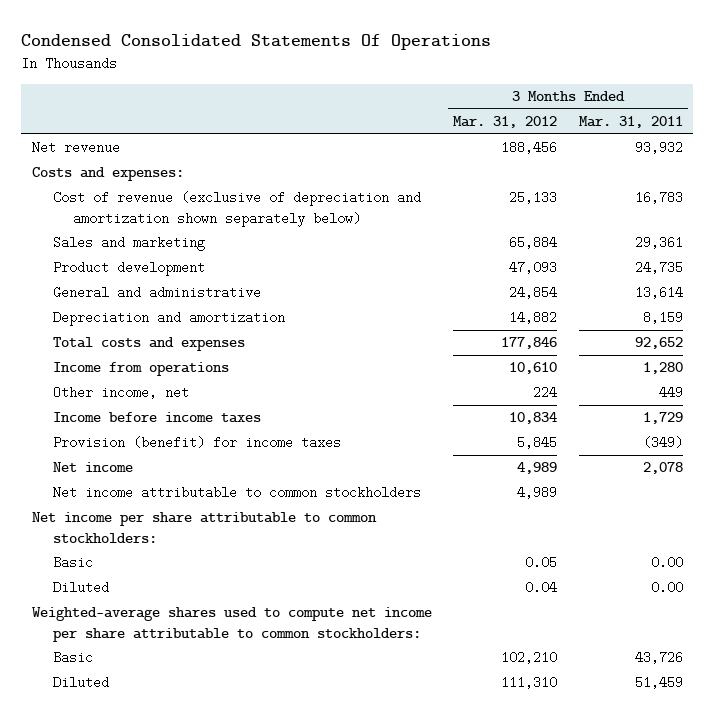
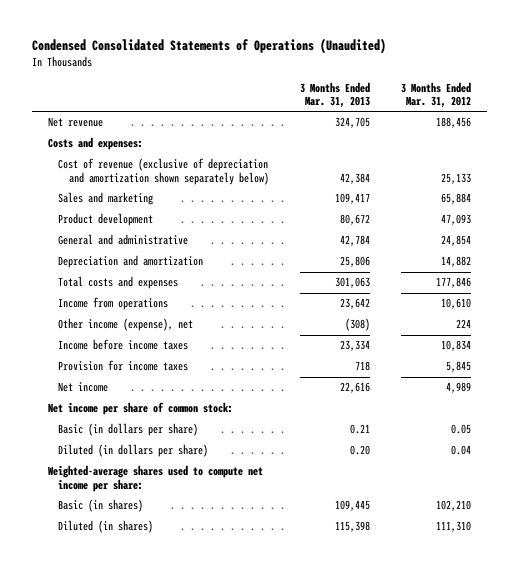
- Condensed Consolidated Statements Of Operations
+ Condensed Consolidated Statements of Operations (Unaudited)
- | 3 Months Ended Mar. 31, 2012 | 3 Months Ended Mar. 31, 2011
+ | 3 Months Ended Mar. 31, 2013 | 3 Months Ended Mar. 31, 2012
- Other income, net | 224 | 449
+ Other income (expense), net | (308) | 224
- Provision (benefit) for income taxes | 5,845 | (349)
+ Provision for income taxes | 718 | 5,845
- Net income attributable to common stockholders | 4,989 |
- Net income per share attributable to common stockholders:
- Basic | 0.05 | 0.00
- Diluted | 0.04 | 0.00
- Weighted-average shares used to compute net income per share attributable to common stockholders:
- Basic | 102,210 | 43,726
- Diluted | 111,310 | 51,459
+ Net income per share of common stock:
+ Basic (in dollars per share) | 0.21 | 0.05
+ Diluted (in dollars per share) | 0.20 | 0.04
+ Weighted-average shares used to compute net income per share:
+ Basic (in shares) | 109,445 | 102,210
+ Diluted (in shares) | 115,398 | 111,310

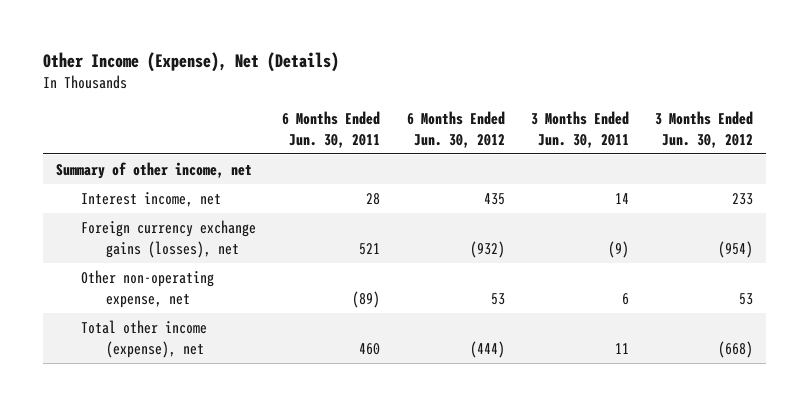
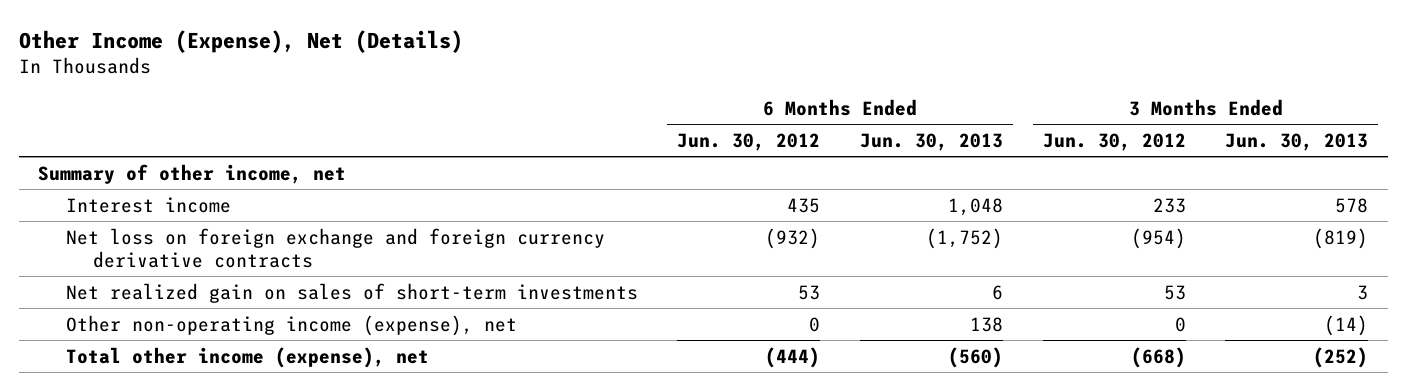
- | 6 Months Ended Jun. 30, 2011 | 6 Months Ended Jun. 30, 2012 | 3 Months Ended Jun. 30, 2011 | 3 Months Ended Jun. 30, 2012
+ | 6 Months Ended Jun. 30, 2012 | 6 Months Ended Jun. 30, 2013 | 3 Months Ended Jun. 30, 2012 | 3 Months Ended Jun. 30, 2013
- Interest income, net | 28 | 435 | 14 | 233
- Foreign currency exchange gains (losses), net | 521 | (932) | (9) | (954)
- Other non-operating expense, net | (89) | 53 | 6 | 53
+ Interest income | 435 | 1,048 | 233 | 578
+ Net loss on foreign exchange and foreign currency derivative contracts | (932) | (1,752) | (954) | (819)
+ Net realized gain on sales of short-term investments | 53 | 6 | 53 | 3
+ Other non-operating income (expense), net | 0 | 138 | 0 | (14)

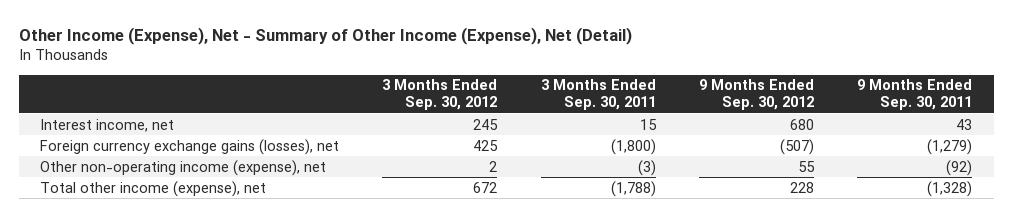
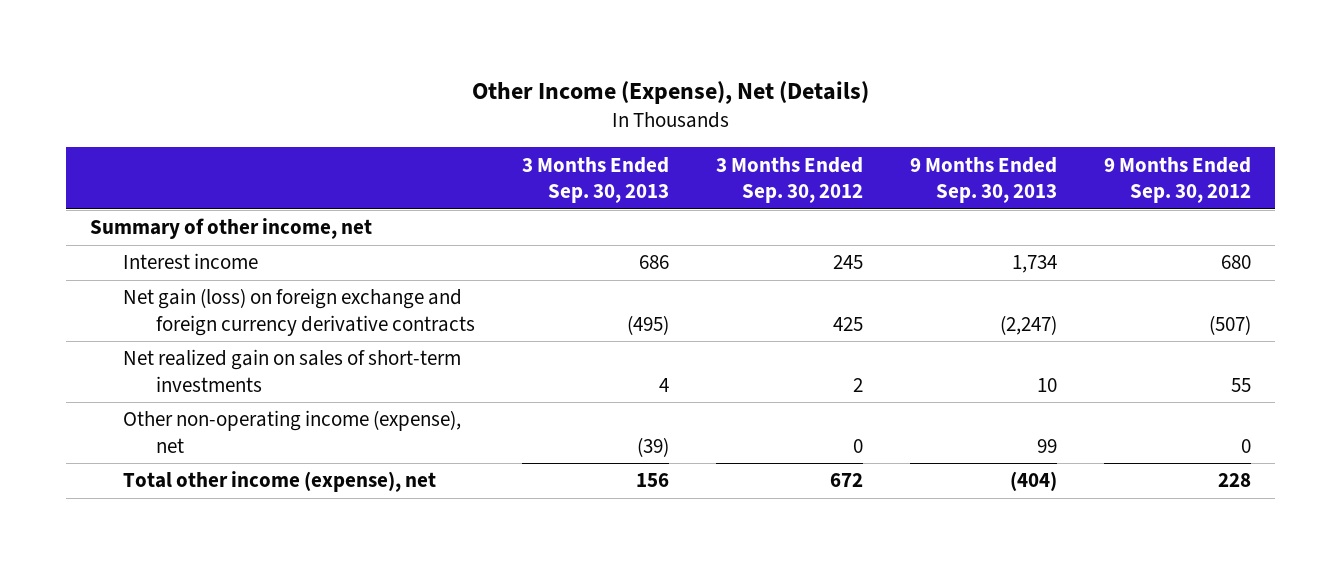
- Other Income (Expense), Net - Summary of Other Income (Expense), Net (Detail)
+ Other Income (Expense), Net (Details)
- | 3 Months Ended Sep. 30, 2012 | 3 Months Ended Sep. 30, 2011 | 9 Months Ended Sep. 30, 2012 | 9 Months Ended Sep. 30, 2011
+ | 3 Months Ended Sep. 30, 2013 | 3 Months Ended Sep. 30, 2012 | 9 Months Ended Sep. 30, 2013 | 9 Months Ended Sep. 30, 2012
- Interest income, net | 245 | 15 | 680 | 43
- Foreign currency exchange gains (losses), net | 425 | (1,800) | (507) | (1,279)
- Other non-operating income (expense), net | 2 | (3) | 55 | (92)
+ Summary of other income, net
+ Interest income | 686 | 245 | 1,734 | 680
+ Net gain (loss) on foreign exchange and foreign currency derivative contracts | (495) | 425 | (2,247) | (507)
+ Net realized gain on sales of short-term investments | 4 | 2 | 10 | 55
+ Other non-operating income (expense), net | (39) | 0 | 99 | 0

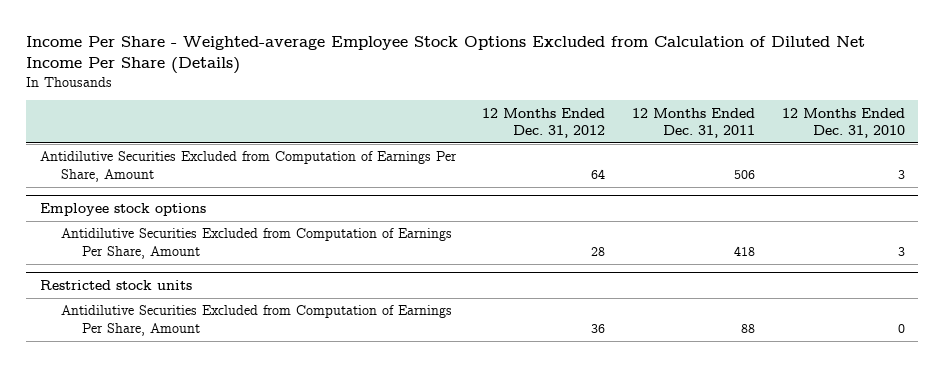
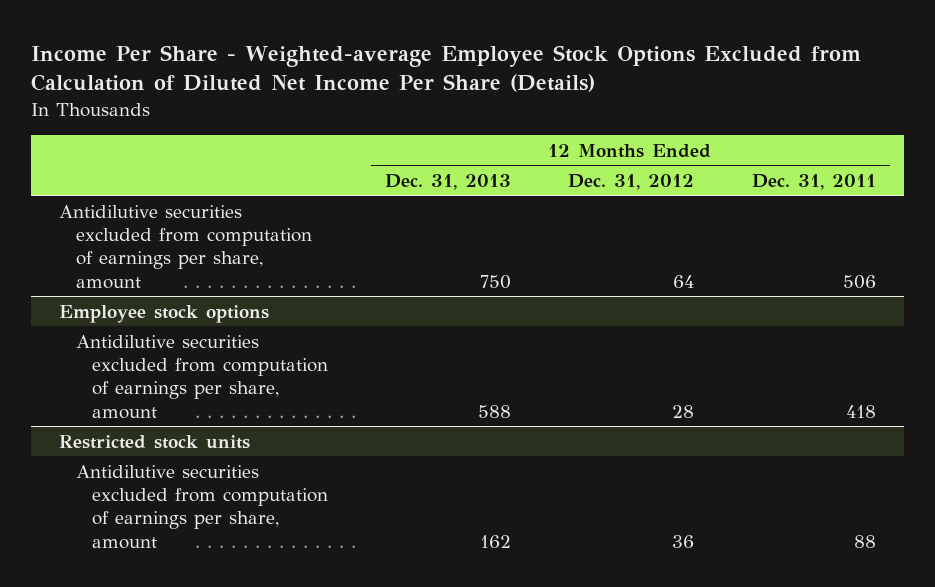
- | 12 Months Ended Dec. 31, 2012 | 12 Months Ended Dec. 31, 2011 | 12 Months Ended Dec. 31, 2010
+ | 12 Months Ended Dec. 31, 2013 | 12 Months Ended Dec. 31, 2012 | 12 Months Ended Dec. 31, 2011
- Antidilutive Securities Excluded from Computation of Earnings Per Share, Amount | 64 | 506 | 3
+ Antidilutive securities excluded from computation of earnings per share, amount | 750 | 64 | 506
@ Employee stock options
- Antidilutive Securities Excluded from Computation of Earnings Per Share, Amount | 28 | 418 | 3
+ Antidilutive securities excluded from computation of earnings per share, amount | 588 | 28 | 418
@ Restricted stock units
- Antidilutive Securities Excluded from Computation of Earnings Per Share, Amount | 36 | 88 | 0
+ Antidilutive securities excluded from computation of earnings per share, amount | 162 | 36 | 88

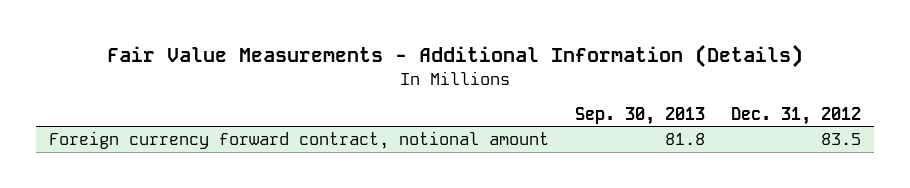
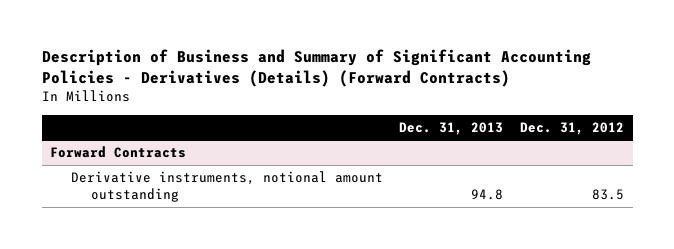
- Fair Value Measurements - Additional Information (Details)
+ Description of Business and Summary of Significant Accounting Policies - Derivatives (Details) (Forward Contracts)
- | Sep. 30, 2013 | Dec. 31, 2012
+ | Dec. 31, 2013 | Dec. 31, 2012
- Foreign currency forward contract, notional amount | 81.8 | 83.5
+ Forward Contracts
+ Derivative instruments, notional amount outstanding | 94.8 | 83.5

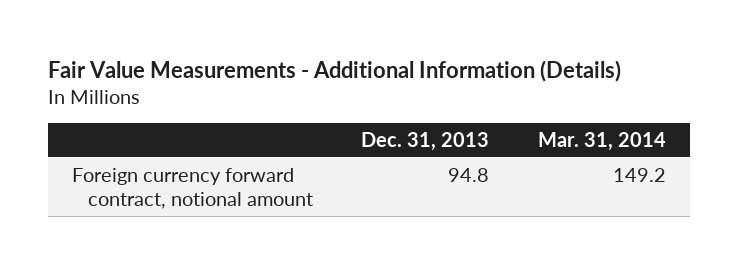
- Description of Business and Summary of Significant Accounting Policies - Derivatives (Details) (Forward Contracts)
+ Fair Value Measurements - Additional Information (Details)
- | Dec. 31, 2013 | Dec. 31, 2012
+ | Dec. 31, 2013 | Mar. 31, 2014
- Forward Contracts
- Derivative instruments, notional amount outstanding | 94.8 | 83.5
+ Foreign currency forward contract, notional amount | 94.8 | 149.2

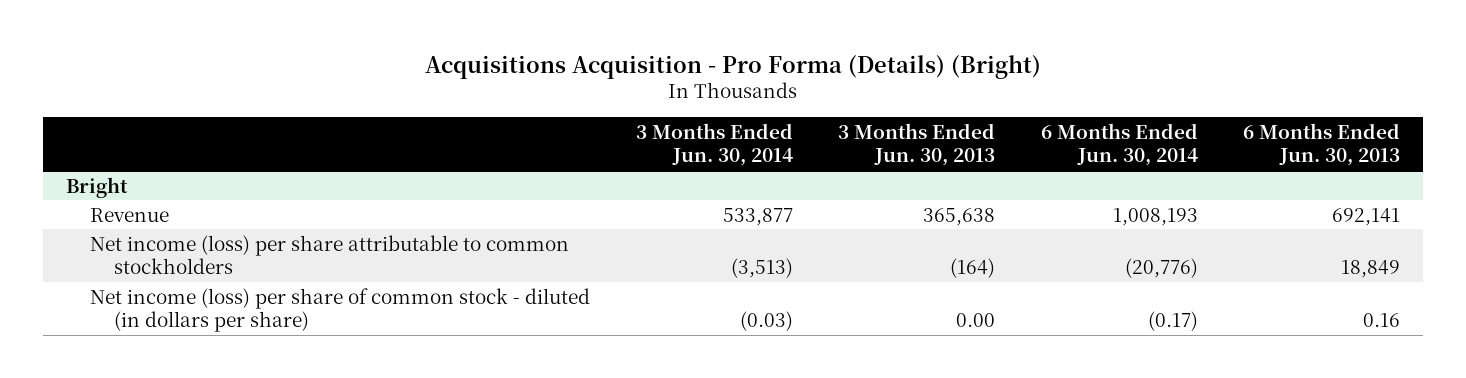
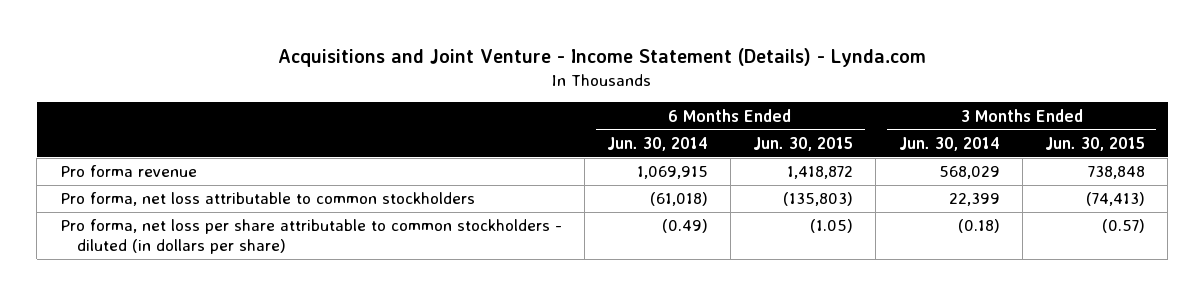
- Acquisitions Acquisition - Pro Forma (Details) (Bright)
+ Acquisitions and Joint Venture - Income Statement (Details) - Lynda.com
- | 3 Months Ended Jun. 30, 2014 | 3 Months Ended Jun. 30, 2013 | 6 Months Ended Jun. 30, 2014 | 6 Months Ended Jun. 30, 2013
+ | 6 Months Ended Jun. 30, 2014 | 6 Months Ended Jun. 30, 2015 | 3 Months Ended Jun. 30, 2014 | 3 Months Ended Jun. 30, 2015
- Bright
- Revenue | 533,877 | 365,638 | 1,008,193 | 692,141
- Net income (loss) per share attributable to common stockholders | (3,513) | (164) | (20,776) | 18,849
- Net income (loss) per share of common stock - diluted (in dollars per share) | (0.03) | 0.00 | (0.17) | 0.16
+ Pro forma revenue | 1,069,915 | 1,418,872 | 568,029 | 738,848
+ Pro forma, net loss attributable to common stockholders | (61,018) | (135,803) | 22,399 | (74,413)
+ Pro forma, net loss per share attributable to common stockholders - diluted (in dollars per share) | (0.49) | (1.05) | (0.18) | (0.57)

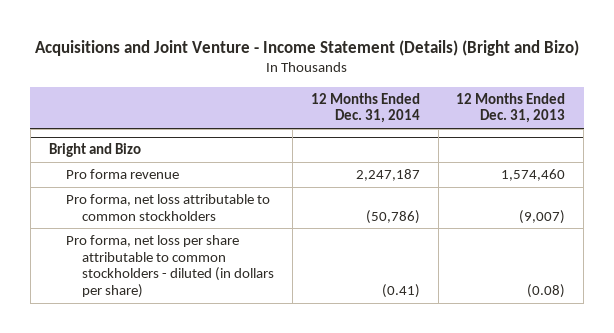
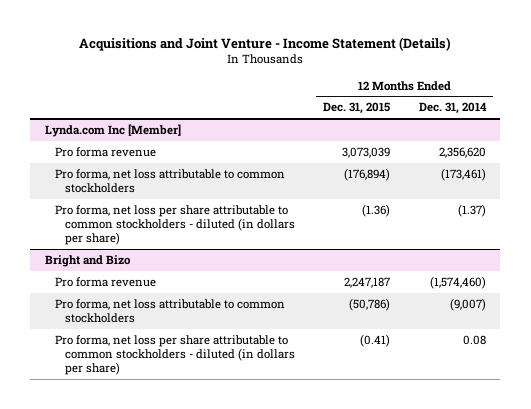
- Acquisitions and Joint Venture - Income Statement (Details) (Bright and Bizo)
+ Acquisitions and Joint Venture - Income Statement (Details)
- | 12 Months Ended Dec. 31, 2014 | 12 Months Ended Dec. 31, 2013
+ | 12 Months Ended Dec. 31, 2015 | 12 Months Ended Dec. 31, 2014
+ Lynda.com Inc [Member]
+ Pro forma revenue | 3,073,039 | 2,356,620
+ Pro forma, net loss attributable to common stockholders | (176,894) | (173,461)
+ Pro forma, net loss per share attributable to common stockholders - diluted (in dollars per share) | (1.36) | (1.37)
@ Bright and Bizo
- Pro forma revenue | 2,247,187 | 1,574,460
- Pro forma, net loss attributable to common stockholders | (50,786) | (9,007)
- Pro forma, net loss per share attributable to common stockholders - diluted (in dollars per share) | (0.41) | (0.08)
+ Pro forma revenue | 2,247,187 | (1,574,460)
+ Pro forma, net loss attributable to common stockholders | (50,786) | (9,007)
+ Pro forma, net loss per share attributable to common stockholders - diluted (in dollars per share) | (0.41) | 0.08

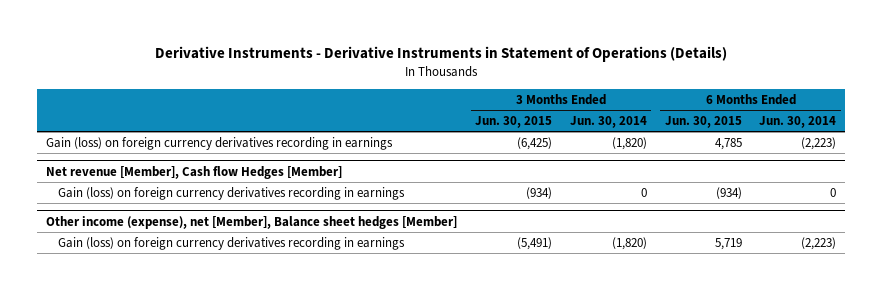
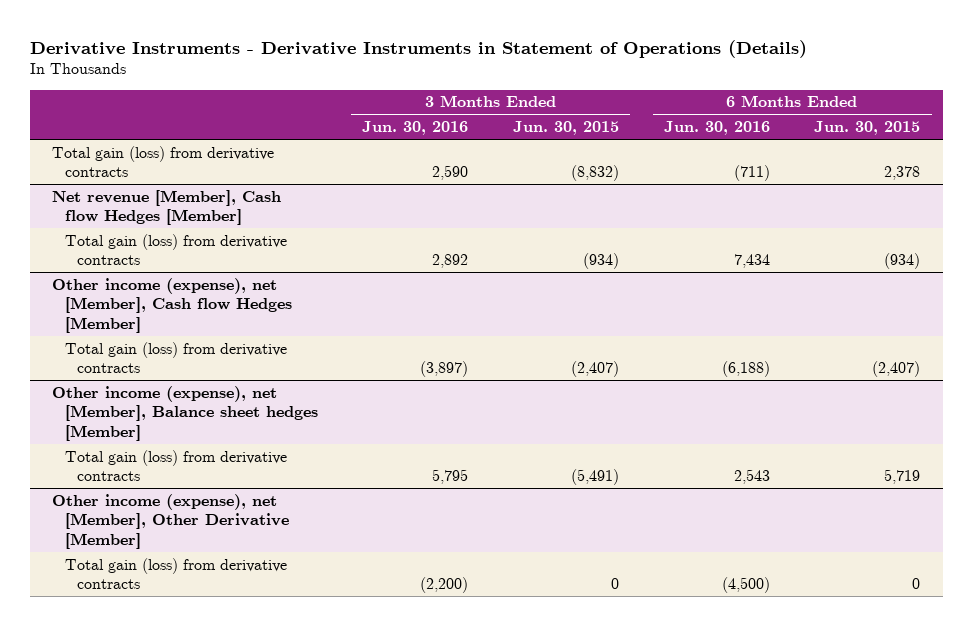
- | 3 Months Ended Jun. 30, 2015 | 3 Months Ended Jun. 30, 2014 | 6 Months Ended Jun. 30, 2015 | 6 Months Ended Jun. 30, 2014
+ | 3 Months Ended Jun. 30, 2016 | 3 Months Ended Jun. 30, 2015 | 6 Months Ended Jun. 30, 2016 | 6 Months Ended Jun. 30, 2015
- Gain (loss) on foreign currency derivatives recording in earnings | (6,425) | (1,820) | 4,785 | (2,223)
+ Total gain (loss) from derivative contracts | 2,590 | (8,832) | (711) | 2,378
@ Net revenue [Member], Cash flow Hedges [Member]
- Gain (loss) on foreign currency derivatives recording in earnings | (934) | 0 | (934) | 0
+ Total gain (loss) from derivative contracts | 2,892 | (934) | 7,434 | (934)
+ Other income (expense), net [Member], Cash flow Hedges [Member]
+ Total gain (loss) from derivative contracts | (3,897) | (2,407) | (6,188) | (2,407)
@ Other income (expense), net [Member], Balance sheet hedges [Member]
- Gain (loss) on foreign currency derivatives recording in earnings | (5,491) | (1,820) | 5,719 | (2,223)
+ Total gain (loss) from derivative contracts | 5,795 | (5,491) | 2,543 | 5,719
+ Other income (expense), net [Member], Other Derivative [Member]
+ Total gain (loss) from derivative contracts | (2,200) | 0 | (4,500) | 0

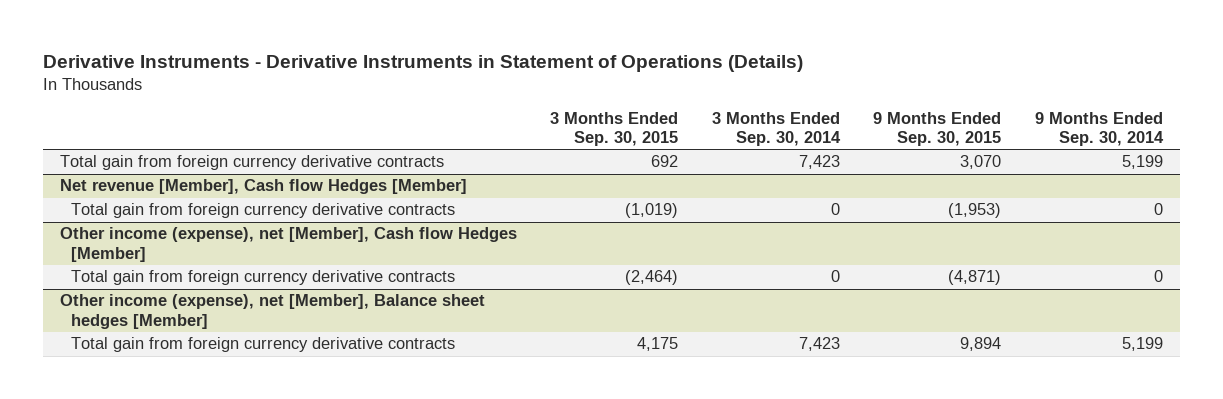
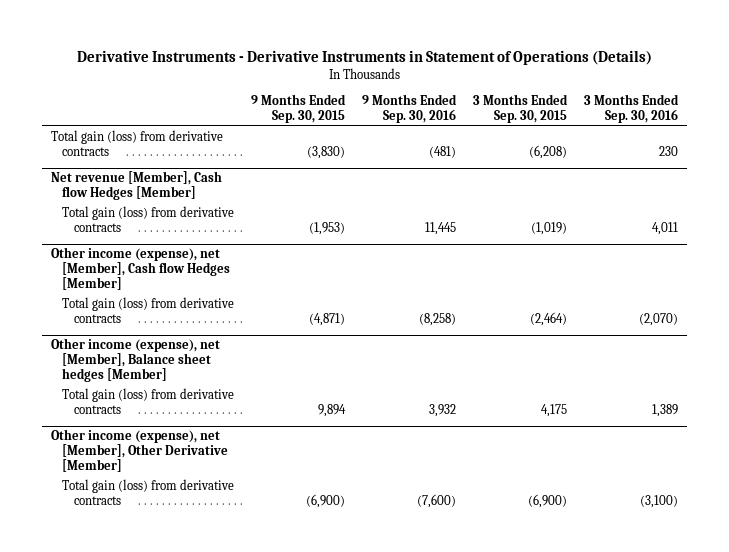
- | 3 Months Ended Sep. 30, 2015 | 3 Months Ended Sep. 30, 2014 | 9 Months Ended Sep. 30, 2015 | 9 Months Ended Sep. 30, 2014
+ | 9 Months Ended Sep. 30, 2015 | 9 Months Ended Sep. 30, 2016 | 3 Months Ended Sep. 30, 2015 | 3 Months Ended Sep. 30, 2016
- Total gain from foreign currency derivative contracts | 692 | 7,423 | 3,070 | 5,199
+ Total gain (loss) from derivative contracts | (3,830) | (481) | (6,208) | 230
@ Net revenue [Member], Cash flow Hedges [Member]
- Total gain from foreign currency derivative contracts | (1,019) | 0 | (1,953) | 0
+ Total gain (loss) from derivative contracts | (1,953) | 11,445 | (1,019) | 4,011
@ Other income (expense), net [Member], Cash flow Hedges [Member]
- Total gain from foreign currency derivative contracts | (2,464) | 0 | (4,871) | 0
+ Total gain (loss) from derivative contracts | (4,871) | (8,258) | (2,464) | (2,070)
@ Other income (expense), net [Member], Balance sheet hedges [Member]
- Total gain from foreign currency derivative contracts | 4,175 | 7,423 | 9,894 | 5,199
+ Total gain (loss) from derivative contracts | 9,894 | 3,932 | 4,175 | 1,389
+ Other income (expense), net [Member], Other Derivative [Member]
+ Total gain (loss) from derivative contracts | (6,900) | (7,600) | (6,900) | (3,100)

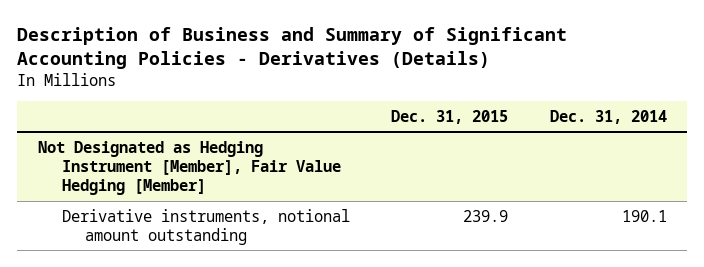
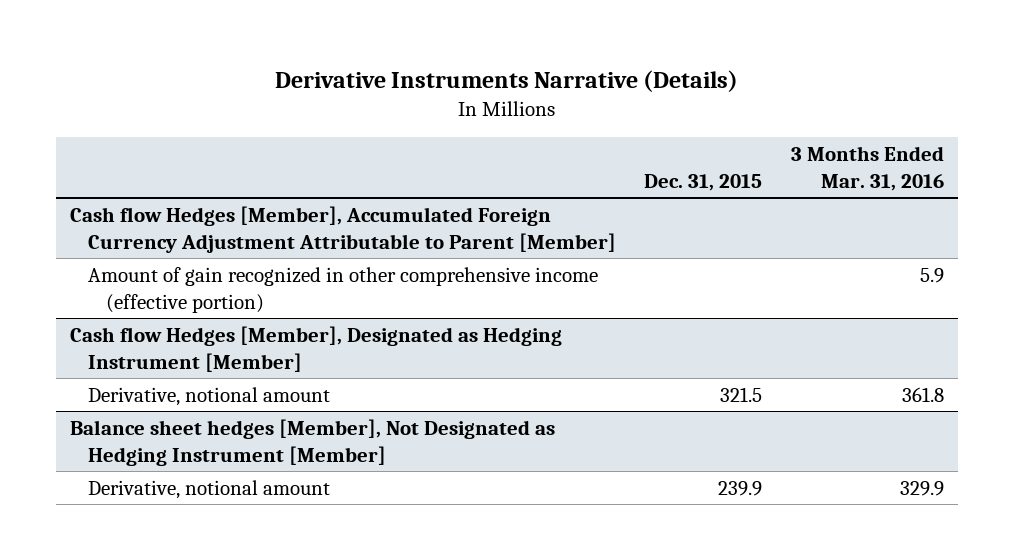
- Description of Business and Summary of Significant Accounting Policies - Derivatives (Details)
+ Derivative Instruments Narrative (Details)
- | Dec. 31, 2015 | Dec. 31, 2014
+ | Dec. 31, 2015 | 3 Months Ended Mar. 31, 2016
- Not Designated as Hedging Instrument [Member], Fair Value Hedging [Member]
- Derivative instruments, notional amount outstanding | 239.9 | 190.1
+ Cash flow Hedges [Member], Accumulated Foreign Currency Adjustment Attributable to Parent [Member]
+ Amount of gain recognized in other comprehensive income (effective portion) | | 5.9
+ Cash flow Hedges [Member], Designated as Hedging Instrument [Member]
+ Derivative, notional amount | 321.5 | 361.8
+ Balance sheet hedges [Member], Not Designated as Hedging Instrument [Member]
+ Derivative, notional amount | 239.9 | 329.9

